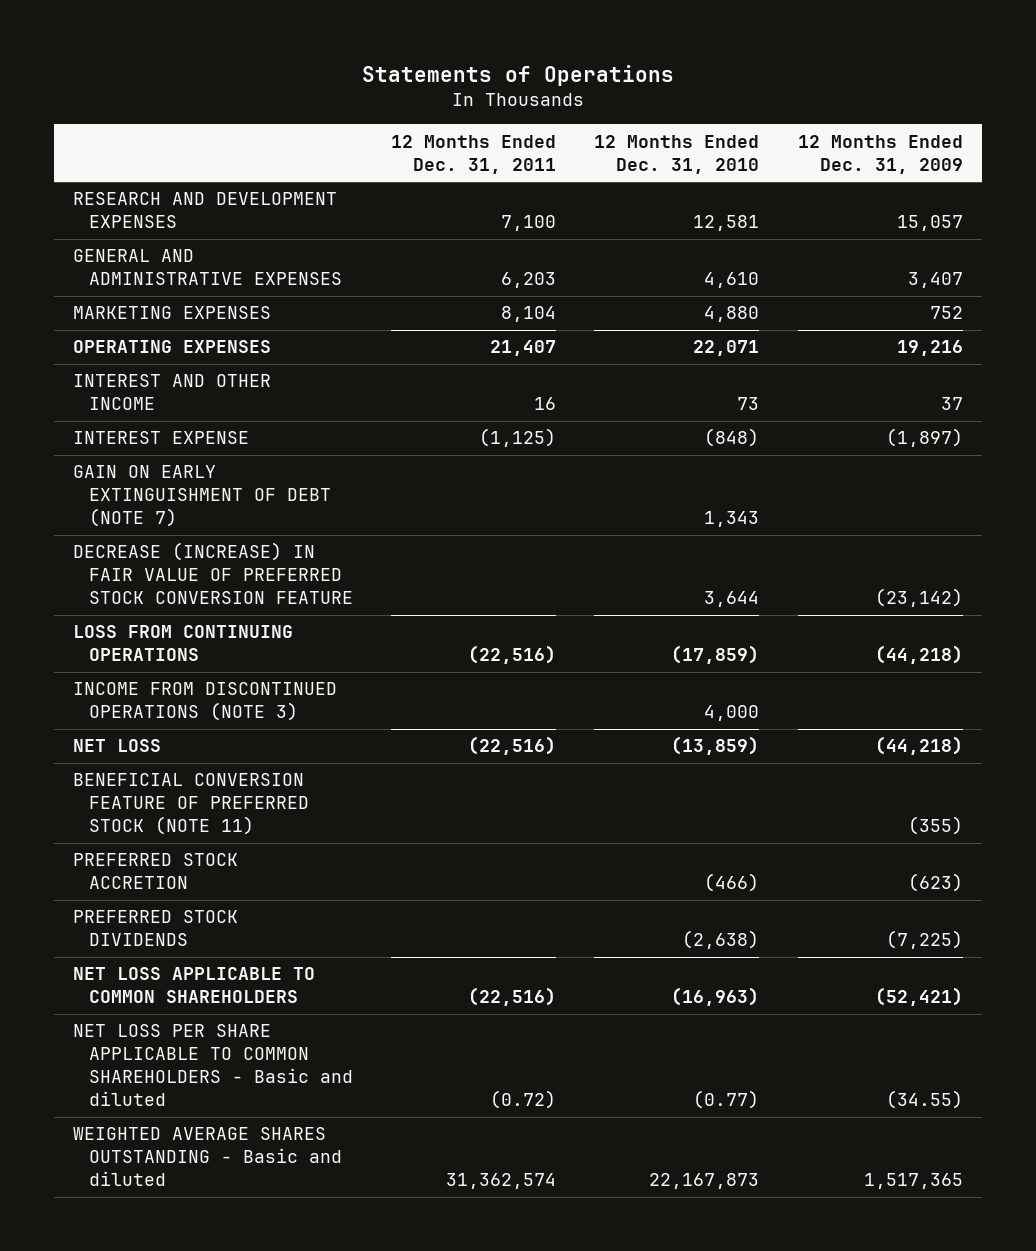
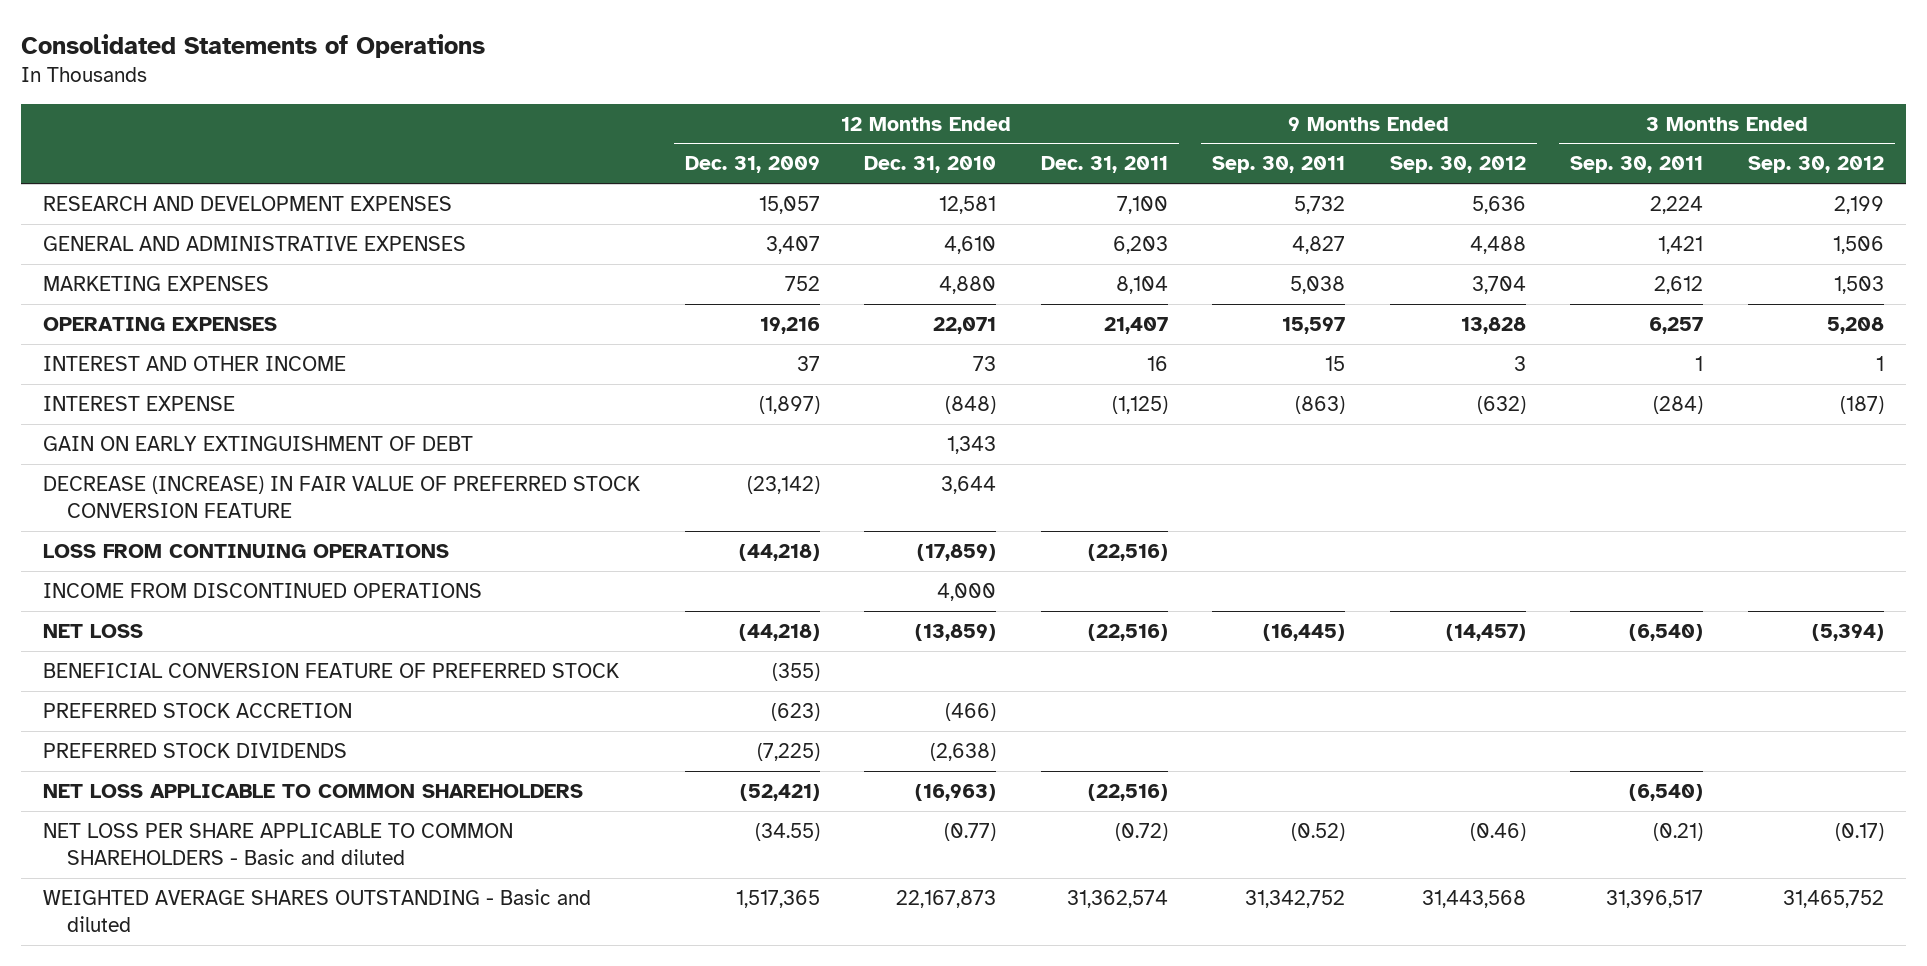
- Statements of Operations
+ Consolidated Statements of Operations
- | 12 Months Ended Dec. 31, 2011 | 12 Months Ended Dec. 31, 2010 | 12 Months Ended Dec. 31, 2009
+ | 12 Months Ended Dec. 31, 2009 | 12 Months Ended Dec. 31, 2010 | 12 Months Ended Dec. 31, 2011 | 9 Months Ended Sep. 30, 2011 | 9 Months Ended Sep. 30, 2012 | 3 Months Ended Sep. 30, 2011 | 3 Months Ended Sep. 30, 2012
- GAIN ON EARLY EXTINGUISHMENT OF DEBT (NOTE 7) | | 1,343 |
+ GAIN ON EARLY EXTINGUISHMENT OF DEBT | | 1,343 | | | | |
- INCOME FROM DISCONTINUED OPERATIONS (NOTE 3) | | 4,000 |
+ INCOME FROM DISCONTINUED OPERATIONS | | 4,000 | | | | |
- BENEFICIAL CONVERSION FEATURE OF PREFERRED STOCK (NOTE 11) | | | (355)
+ BENEFICIAL CONVERSION FEATURE OF PREFERRED STOCK | (355) | | | | | |

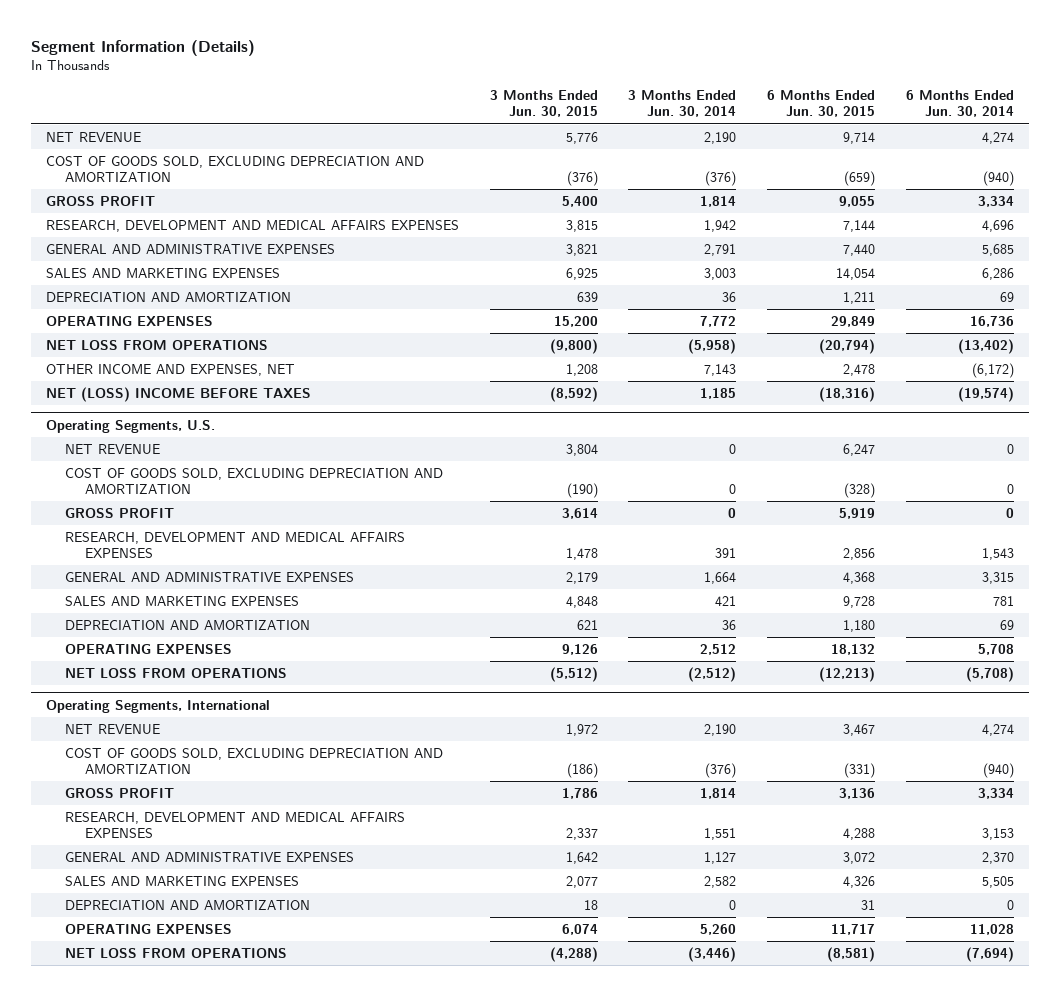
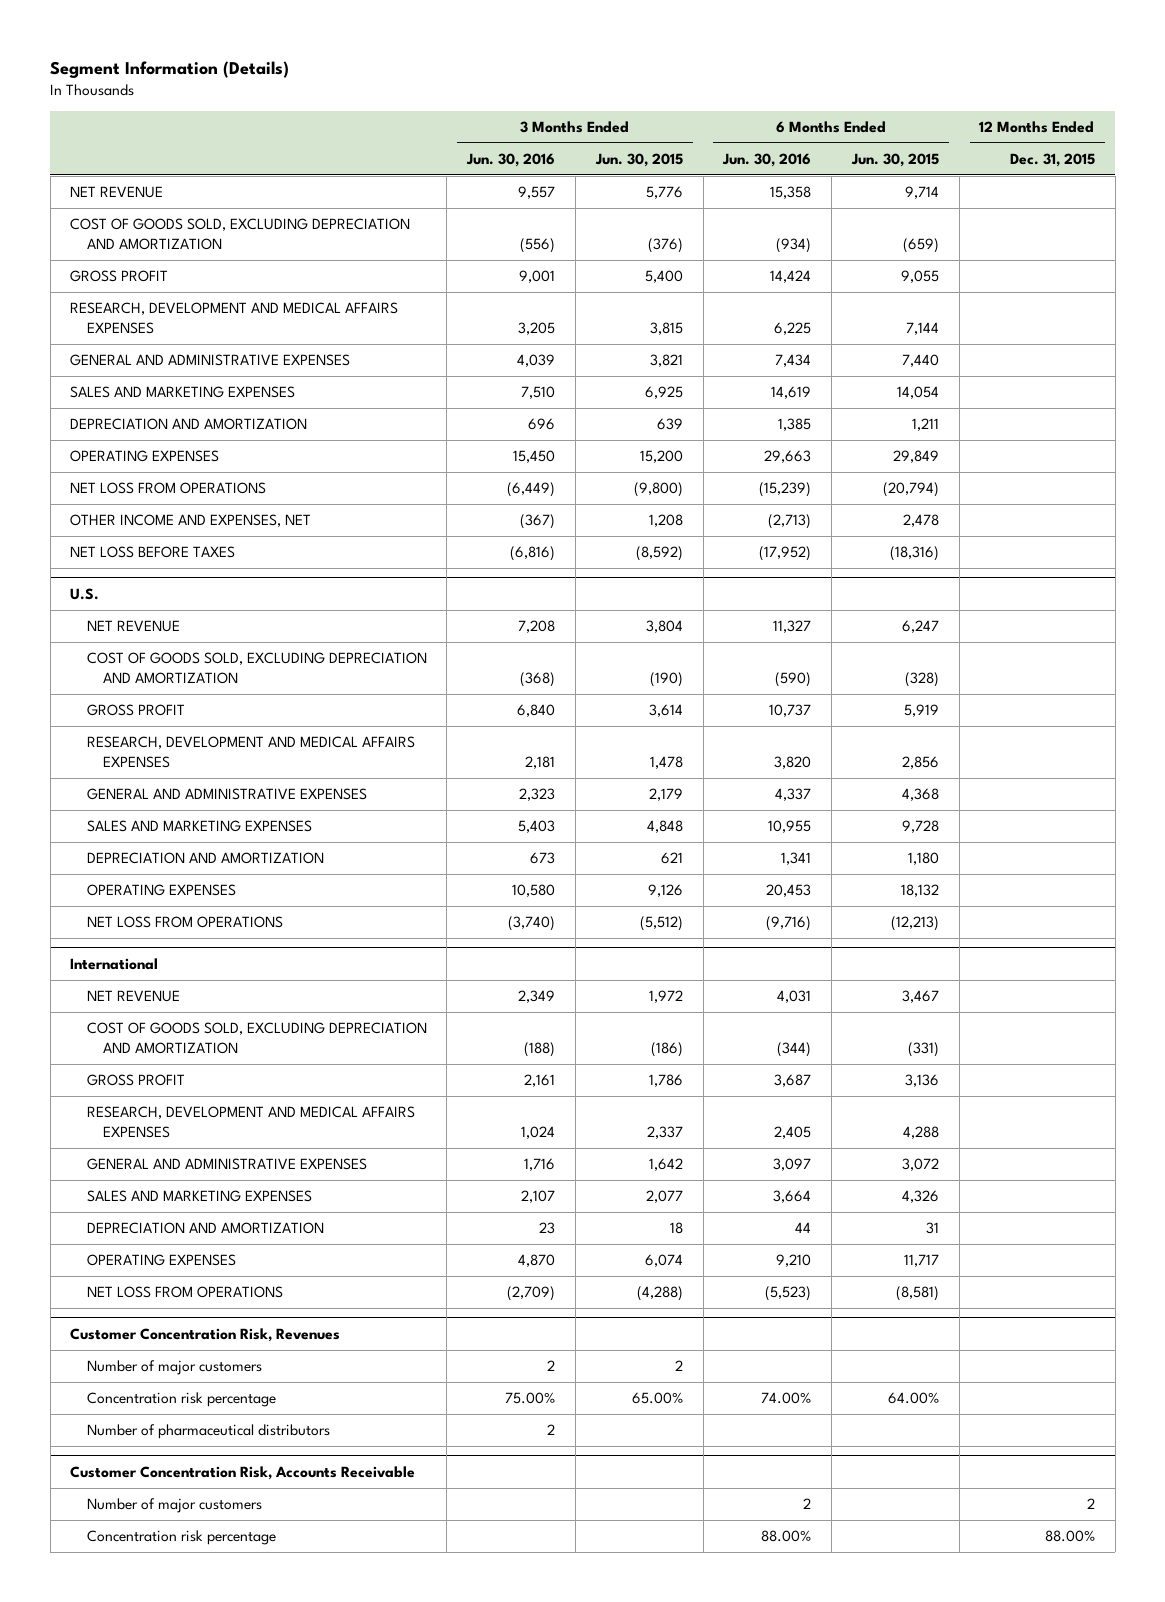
- | 3 Months Ended Jun. 30, 2015 | 3 Months Ended Jun. 30, 2014 | 6 Months Ended Jun. 30, 2015 | 6 Months Ended Jun. 30, 2014
+ | 3 Months Ended Jun. 30, 2016 | 3 Months Ended Jun. 30, 2015 | 6 Months Ended Jun. 30, 2016 | 6 Months Ended Jun. 30, 2015 | 12 Months Ended Dec. 31, 2015
- NET (LOSS) INCOME BEFORE TAXES | (8,592) | 1,185 | (18,316) | (19,574)
- Operating Segments, U.S.
+ NET LOSS BEFORE TAXES | (6,816) | (8,592) | (17,952) | (18,316) |
+ U.S.
- Operating Segments, International
+ International
+ Customer Concentration Risk, Revenues
+ Number of major customers | 2 | 2 | | |
+ Concentration risk percentage | 75.00% | 65.00% | 74.00% | 64.00% |
+ Number of pharmaceutical distributors | 2 | | | |
+ Customer Concentration Risk, Accounts Receivable
+ Number of major customers | | | 2 | | 2
+ Concentration risk percentage | | | 88.00% | | 88.00%

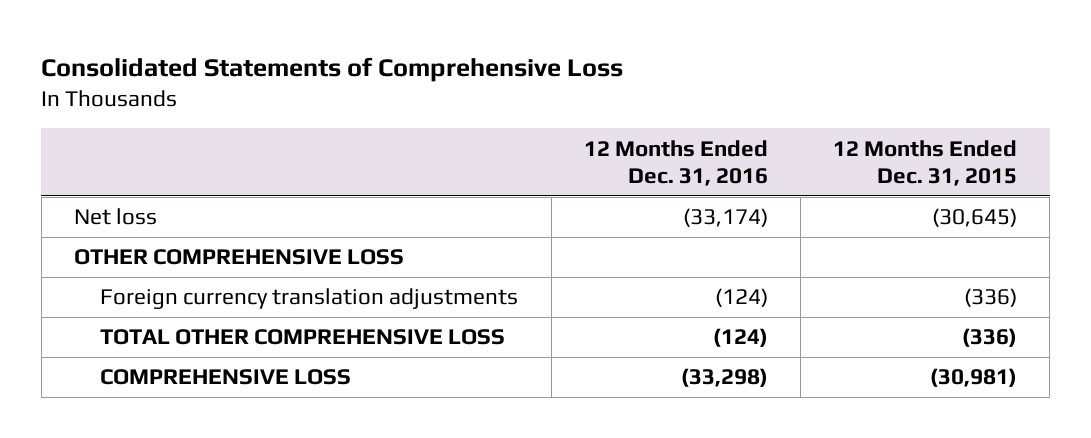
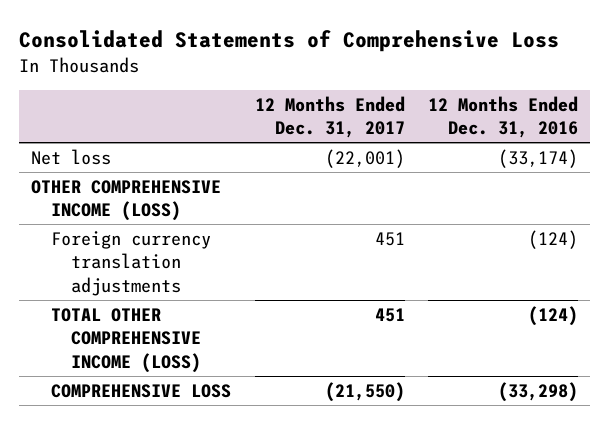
- | 12 Months Ended Dec. 31, 2016 | 12 Months Ended Dec. 31, 2015
+ | 12 Months Ended Dec. 31, 2017 | 12 Months Ended Dec. 31, 2016
- OTHER COMPREHENSIVE LOSS
+ OTHER COMPREHENSIVE INCOME (LOSS)
- TOTAL OTHER COMPREHENSIVE LOSS | (124) | (336)
+ TOTAL OTHER COMPREHENSIVE INCOME (LOSS) | 451 | (124)

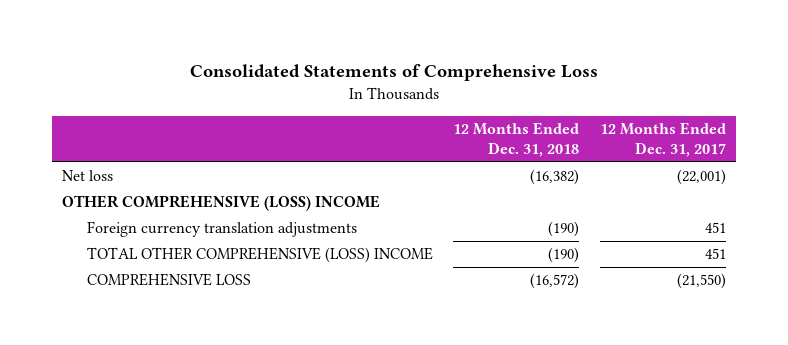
- | 12 Months Ended Dec. 31, 2017 | 12 Months Ended Dec. 31, 2016
+ | 12 Months Ended Dec. 31, 2018 | 12 Months Ended Dec. 31, 2017
- OTHER COMPREHENSIVE INCOME (LOSS)
+ OTHER COMPREHENSIVE (LOSS) INCOME
- TOTAL OTHER COMPREHENSIVE INCOME (LOSS) | 451 | (124)
+ TOTAL OTHER COMPREHENSIVE (LOSS) INCOME | (190) | 451

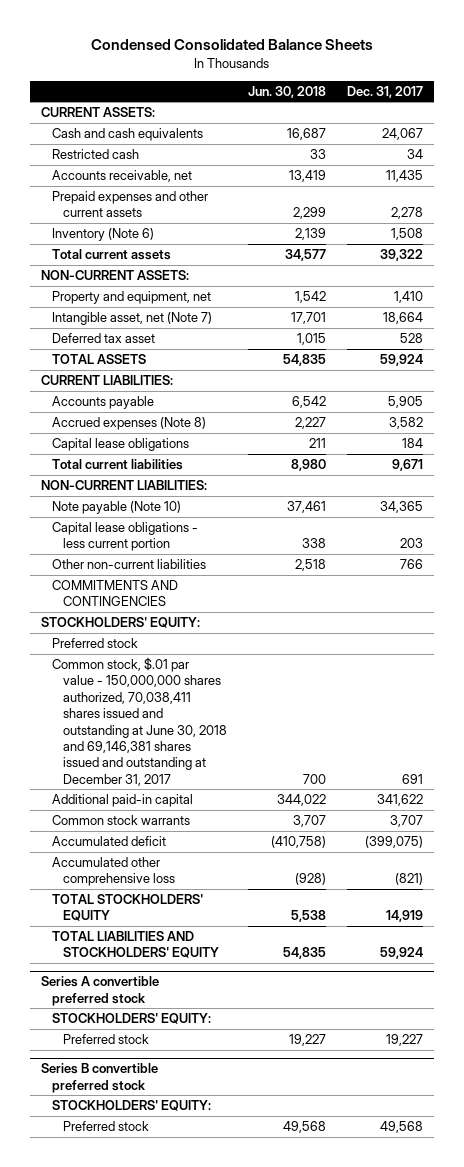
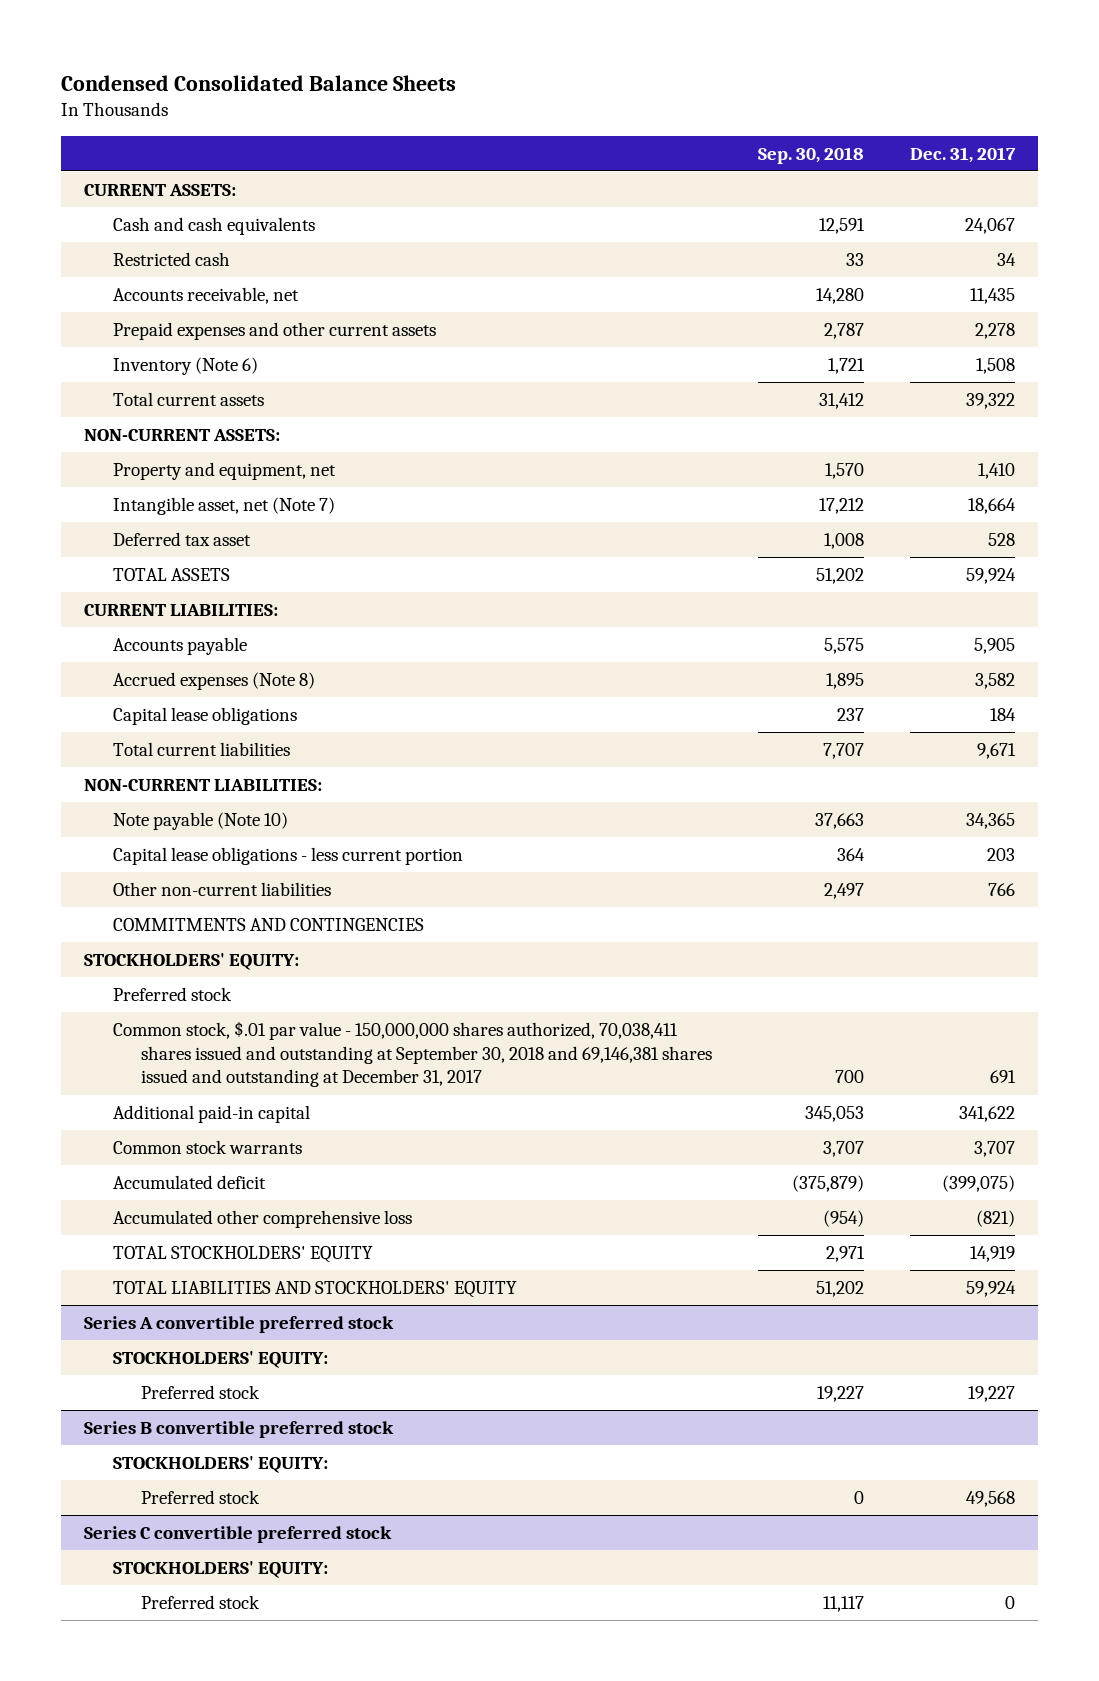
- | Jun. 30, 2018 | Dec. 31, 2017
+ | Sep. 30, 2018 | Dec. 31, 2017
- Common stock, $.01 par value - 150,000,000 shares authorized, 70,038,411 shares issued and outstanding at June 30, 2018 and 69,146,381 shares issued and outstanding at December 31, 2017 | 700 | 691
+ Common stock, $.01 par value - 150,000,000 shares authorized, 70,038,411 shares issued and outstanding at September 30, 2018 and 69,146,381 shares issued and outstanding at December 31, 2017 | 700 | 691
+ Series C convertible preferred stock
+ STOCKHOLDERS' EQUITY:
+ Preferred stock | 11,117 | 0

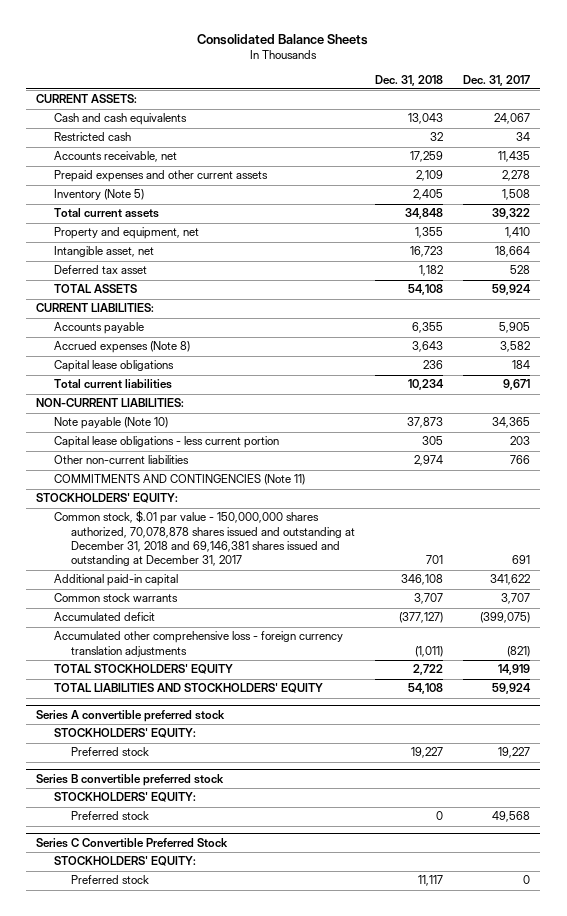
- Condensed Consolidated Balance Sheets
+ Consolidated Balance Sheets
- | Sep. 30, 2018 | Dec. 31, 2017
+ | Dec. 31, 2018 | Dec. 31, 2017
- Inventory (Note 6) | 1,721 | 1,508
+ Inventory (Note 5) | 2,405 | 1,508
- NON-CURRENT ASSETS:
- Intangible asset, net (Note 7) | 17,212 | 18,664
+ Intangible asset, net | 16,723 | 18,664
- COMMITMENTS AND CONTINGENCIES
+ COMMITMENTS AND CONTINGENCIES (Note 11)
- Preferred stock
- Common stock, $.01 par value - 150,000,000 shares authorized, 70,038,411 shares issued and outstanding at September 30, 2018 and 69,146,381 shares issued and outstanding at December 31, 2017 | 700 | 691
+ Common stock, $.01 par value - 150,000,000 shares authorized, 70,078,878 shares issued and outstanding at December 31, 2018 and 69,146,381 shares issued and outstanding at December 31, 2017 | 701 | 691
- Accumulated other comprehensive loss | (954) | (821)
+ Accumulated other comprehensive loss - foreign currency translation adjustments | (1,011) | (821)
- Series C convertible preferred stock
+ Series C Convertible Preferred Stock

